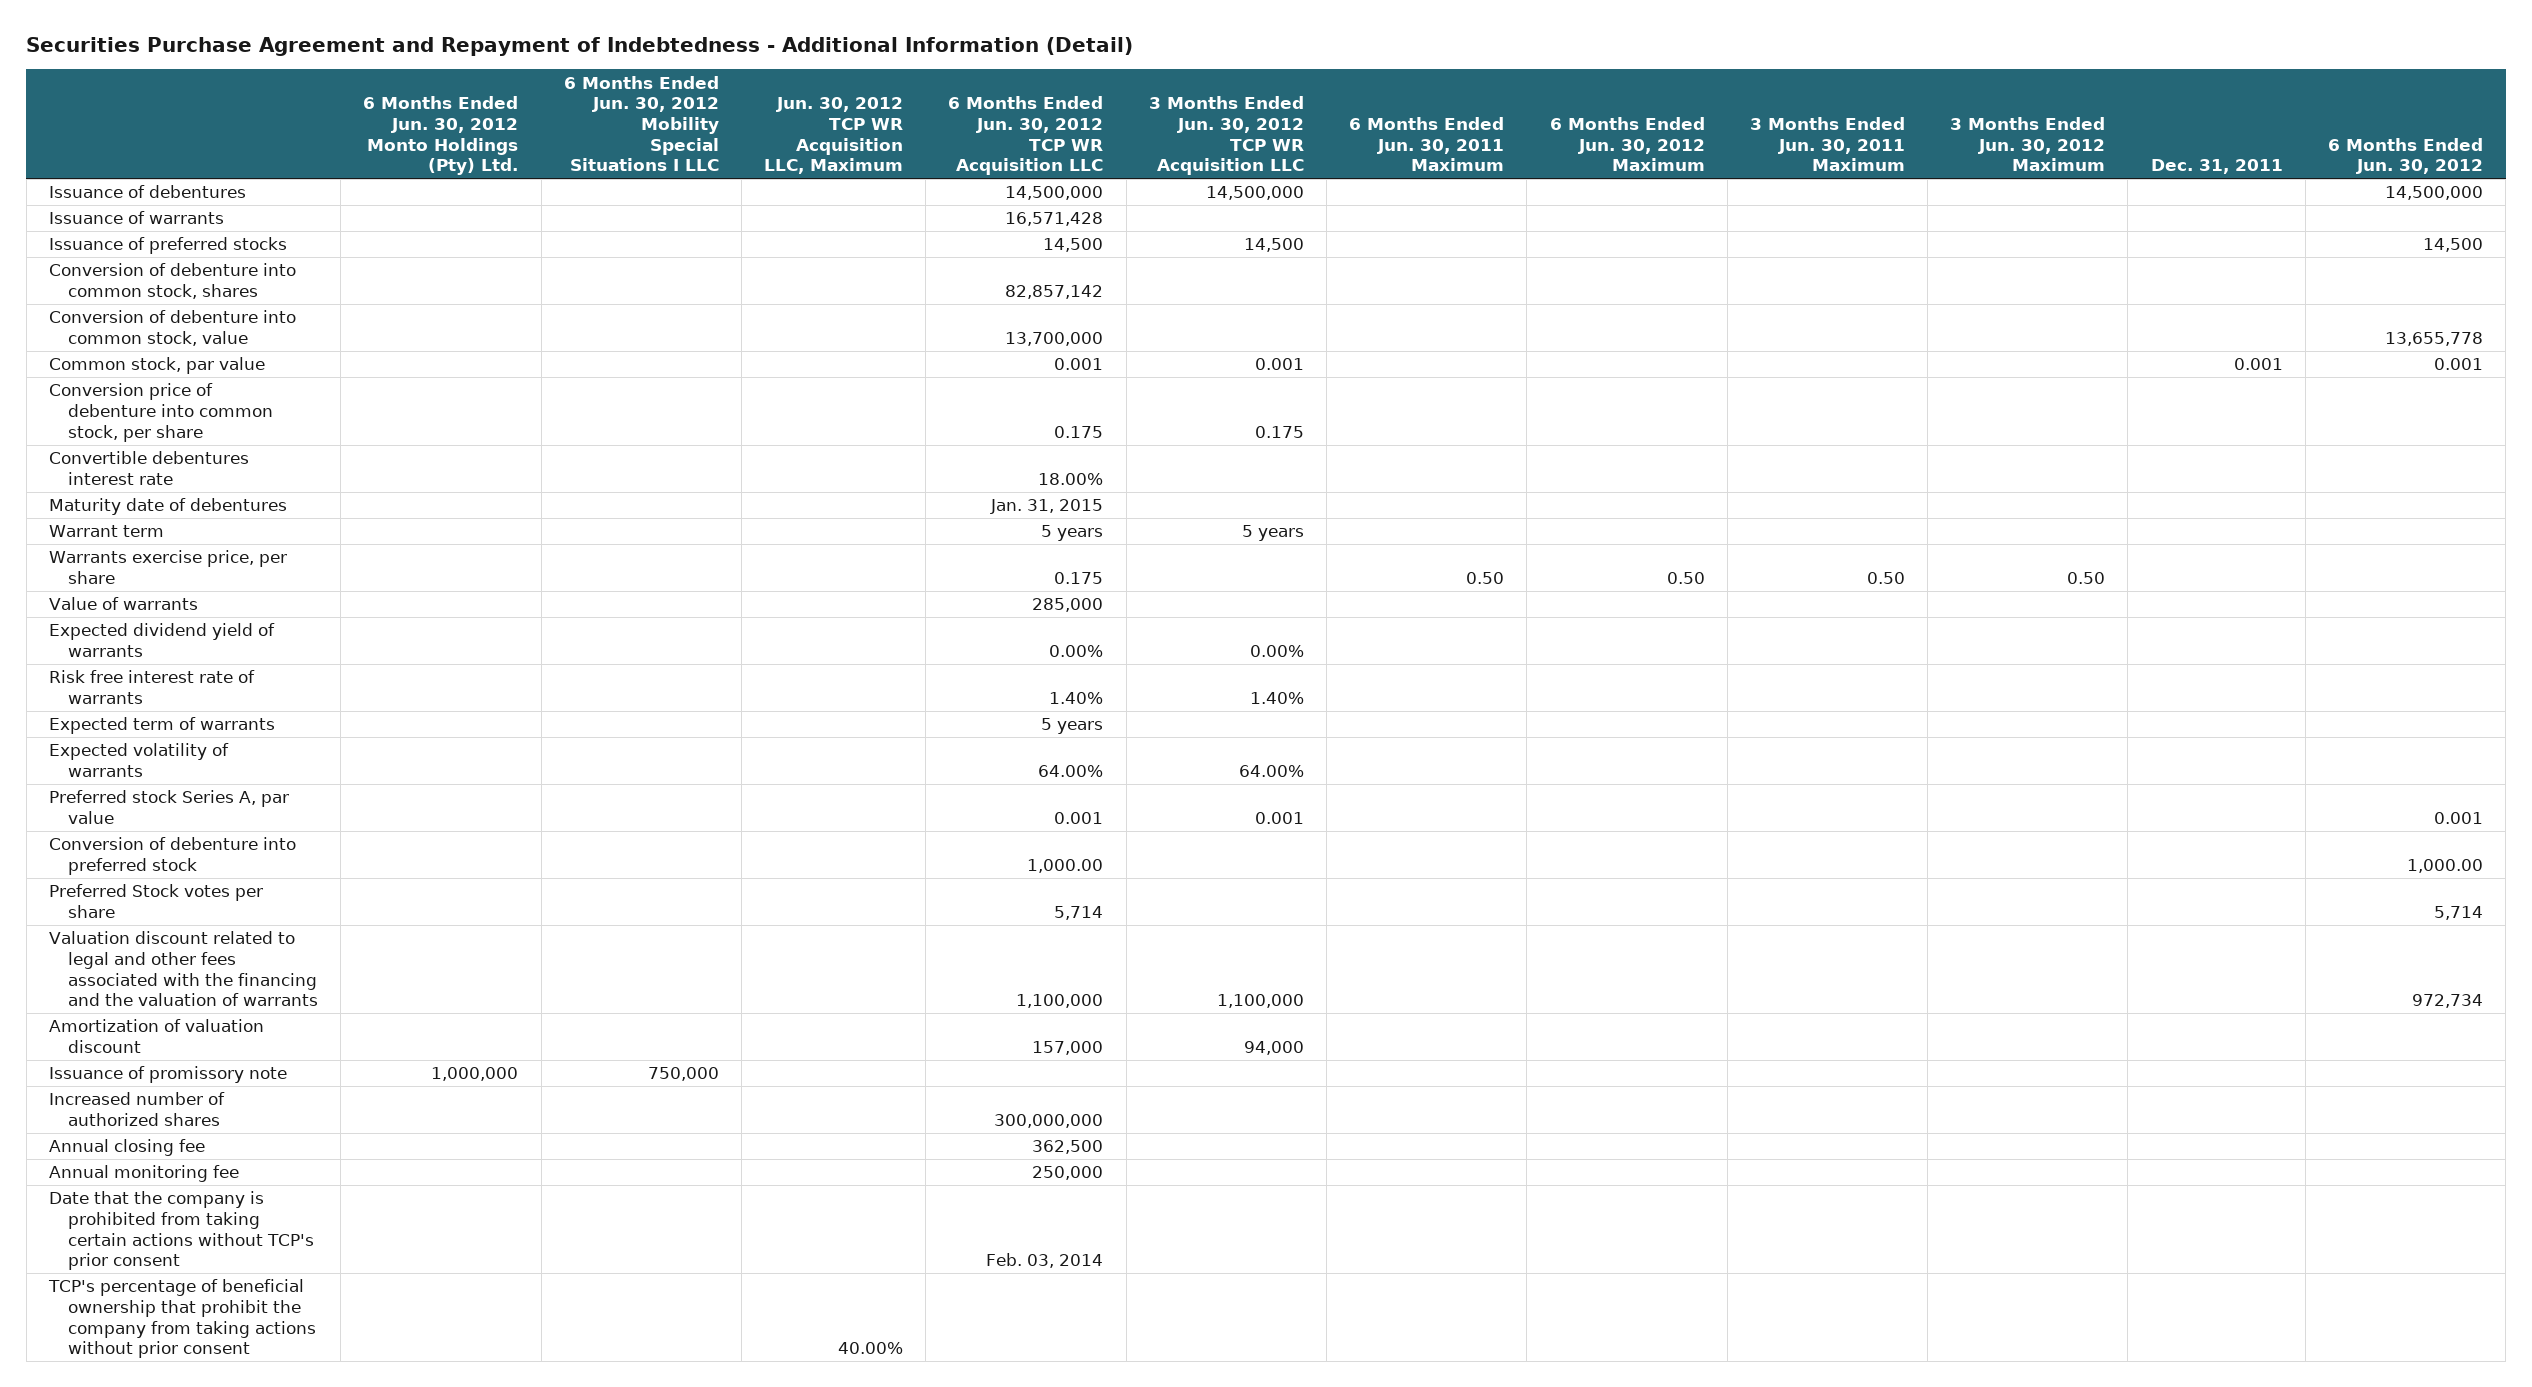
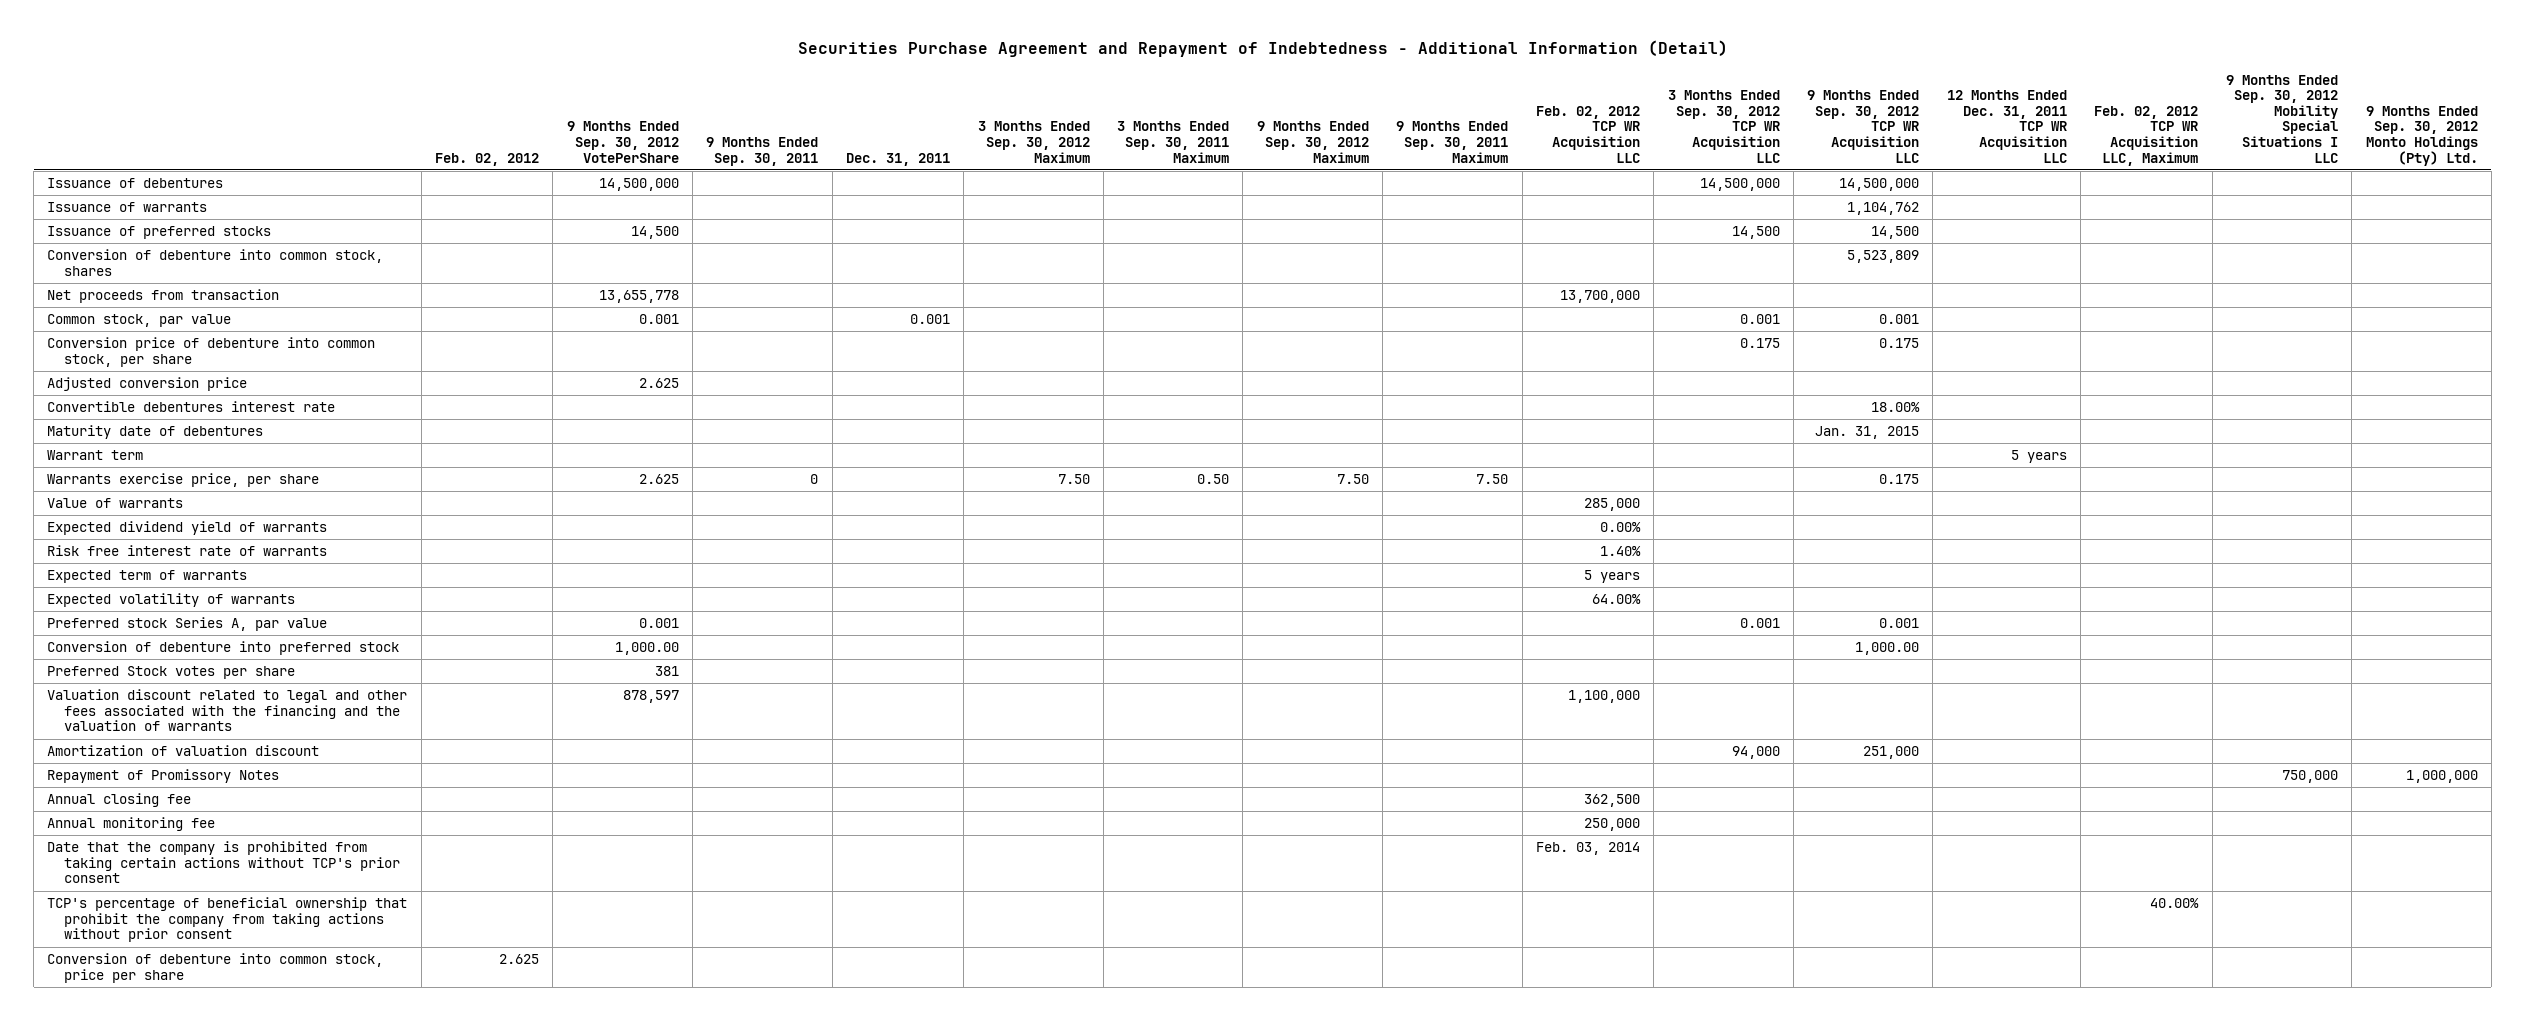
- | 6 Months Ended Jun. 30, 2012 Monto Holdings (Pty) Ltd. | 6 Months Ended Jun. 30, 2012 Mobility Special Situations I LLC | Jun. 30, 2012 TCP WR Acquisition LLC, Maximum | 6 Months Ended Jun. 30, 2012 TCP WR Acquisition LLC | 3 Months Ended Jun. 30, 2012 TCP WR Acquisition LLC | 6 Months Ended Jun. 30, 2011 Maximum | 6 Months Ended Jun. 30, 2012 Maximum | 3 Months Ended Jun. 30, 2011 Maximum | 3 Months Ended Jun. 30, 2012 Maximum | Dec. 31, 2011 | 6 Months Ended Jun. 30, 2012
+ | Feb. 02, 2012 | 9 Months Ended Sep. 30, 2012 VotePerShare | 9 Months Ended Sep. 30, 2011 | Dec. 31, 2011 | 3 Months Ended Sep. 30, 2012 Maximum | 3 Months Ended Sep. 30, 2011 Maximum | 9 Months Ended Sep. 30, 2012 Maximum | 9 Months Ended Sep. 30, 2011 Maximum | Feb. 02, 2012 TCP WR Acquisition LLC | 3 Months Ended Sep. 30, 2012 TCP WR Acquisition LLC | 9 Months Ended Sep. 30, 2012 TCP WR Acquisition LLC | 12 Months Ended Dec. 31, 2011 TCP WR Acquisition LLC | Feb. 02, 2012 TCP WR Acquisition LLC, Maximum | 9 Months Ended Sep. 30, 2012 Mobility Special Situations I LLC | 9 Months Ended Sep. 30, 2012 Monto Holdings (Pty) Ltd.
- Conversion of debenture into common stock, value | | | | 13,700,000 | | | | | | | 13,655,778
+ Net proceeds from transaction | | 13,655,778 | | | | | | | 13,700,000 | | | | | |
+ Adjusted conversion price | | 2.625 | | | | | | | | | | | | |
- Issuance of promissory note | 1,000,000 | 750,000 | | | | | | | | |
- Increased number of authorized shares | | | | 300,000,000 | | | | | | |
+ Repayment of Promissory Notes | | | | | | | | | | | | | | 750,000 | 1,000,000
+ Conversion of debenture into common stock, price per share | 2.625 | | | | | | | | | | | | | |

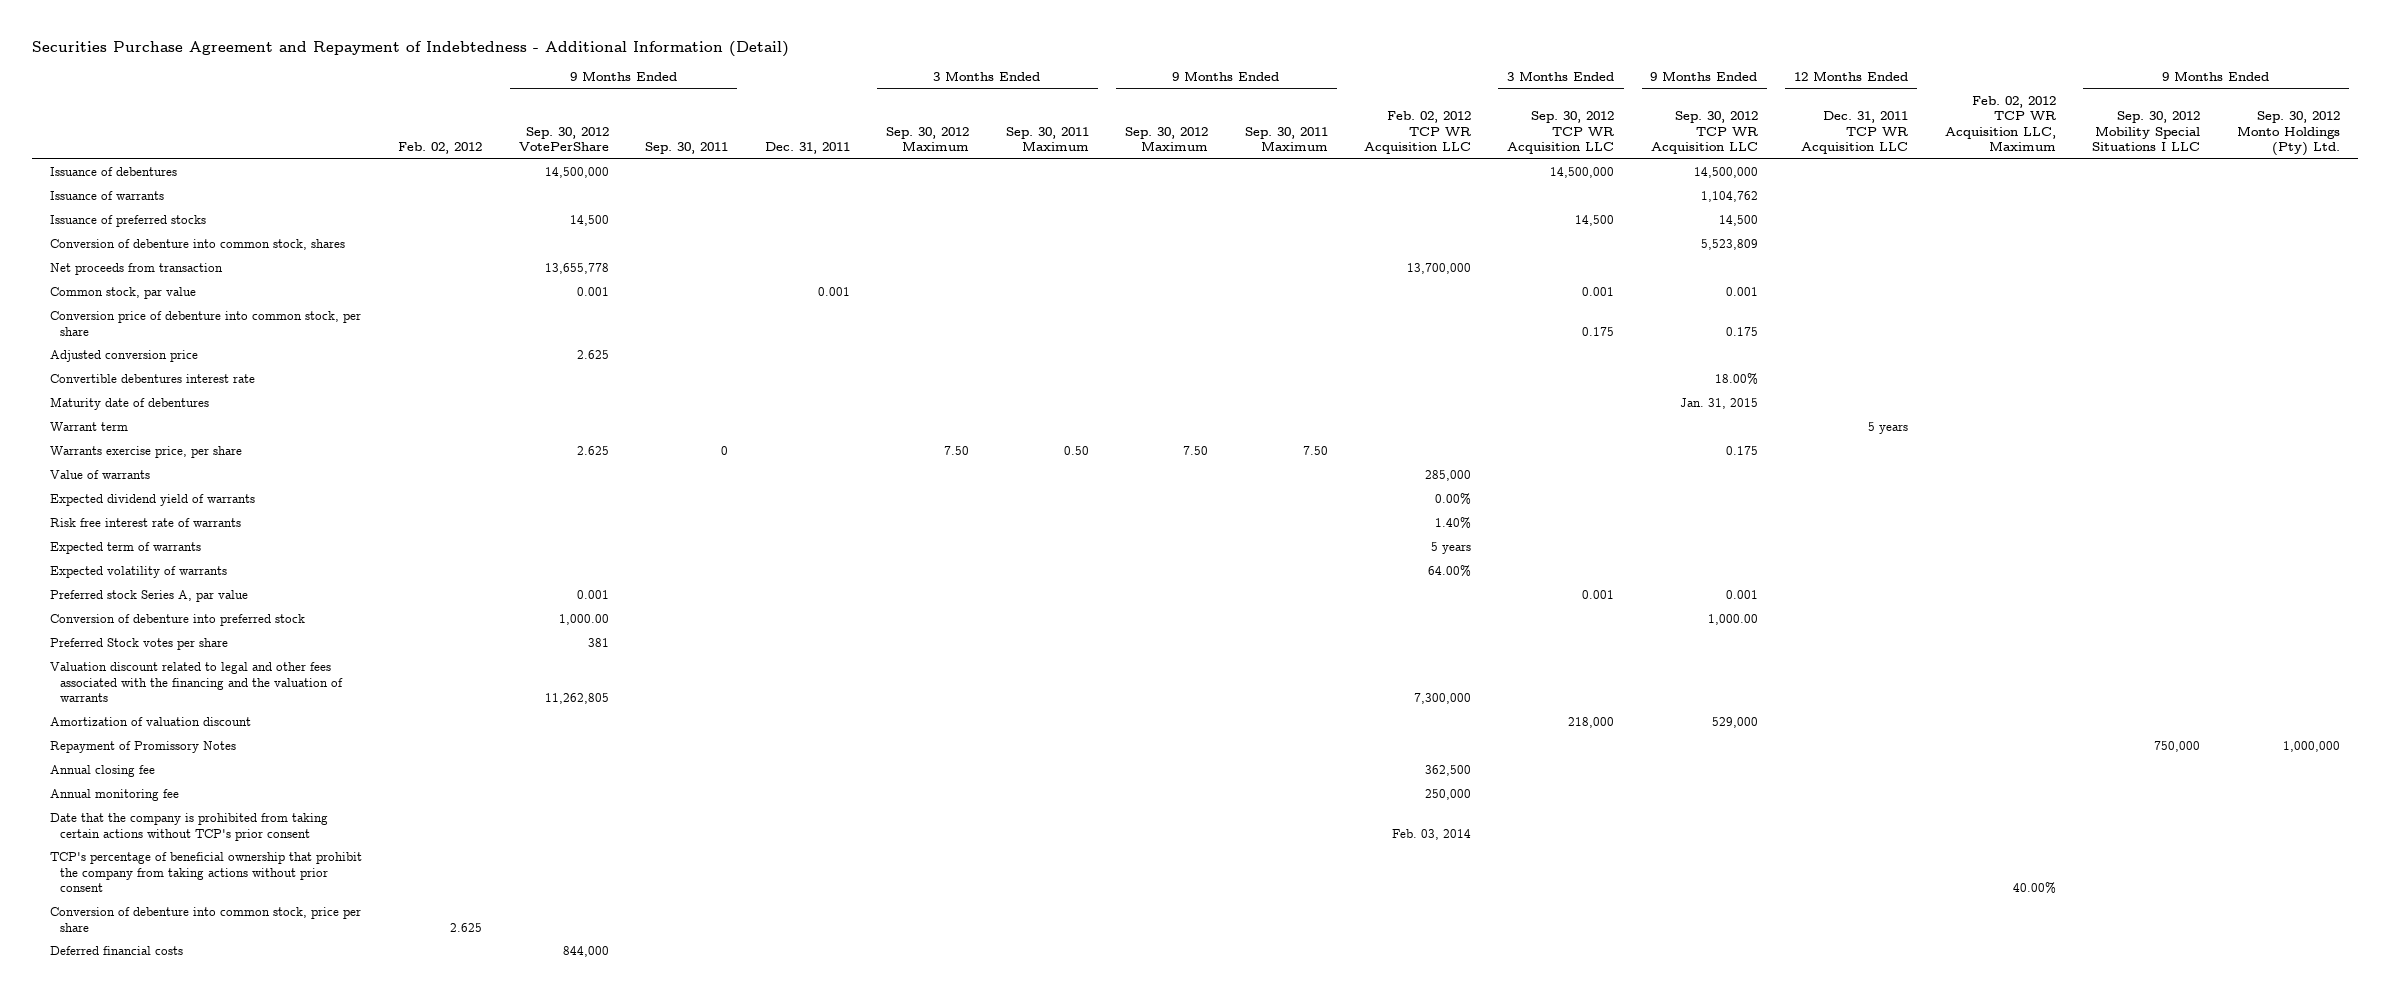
- Valuation discount related to legal and other fees associated with the financing and the valuation of warrants | | 878,597 | | | | | | | 1,100,000 | | | | | |
- Amortization of valuation discount | | | | | | | | | | 94,000 | 251,000 | | | |
+ Valuation discount related to legal and other fees associated with the financing and the valuation of warrants | | 11,262,805 | | | | | | | 7,300,000 | | | | | |
+ Amortization of valuation discount | | | | | | | | | | 218,000 | 529,000 | | | |
+ Deferred financial costs | | 844,000 | | | | | | | | | | | | |

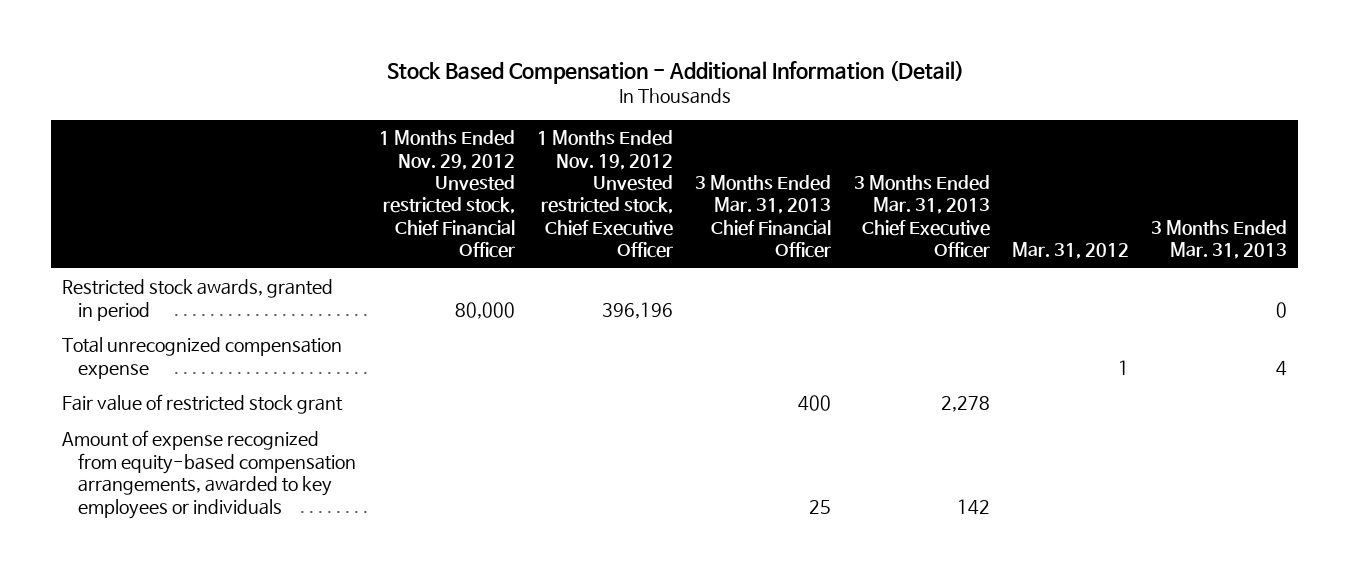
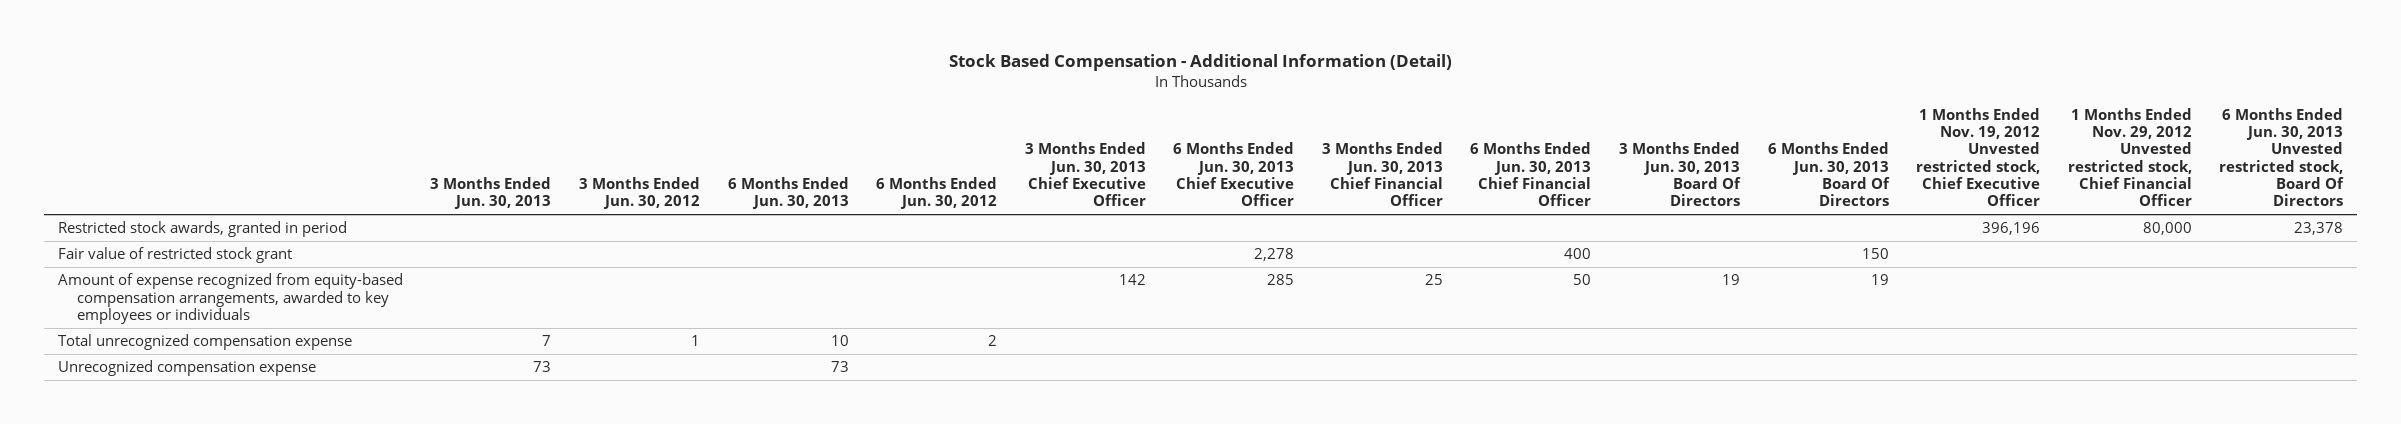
- | 1 Months Ended Nov. 29, 2012 Unvested restricted stock, Chief Financial Officer | 1 Months Ended Nov. 19, 2012 Unvested restricted stock, Chief Executive Officer | 3 Months Ended Mar. 31, 2013 Chief Financial Officer | 3 Months Ended Mar. 31, 2013 Chief Executive Officer | Mar. 31, 2012 | 3 Months Ended Mar. 31, 2013
+ | 3 Months Ended Jun. 30, 2013 | 3 Months Ended Jun. 30, 2012 | 6 Months Ended Jun. 30, 2013 | 6 Months Ended Jun. 30, 2012 | 3 Months Ended Jun. 30, 2013 Chief Executive Officer | 6 Months Ended Jun. 30, 2013 Chief Executive Officer | 3 Months Ended Jun. 30, 2013 Chief Financial Officer | 6 Months Ended Jun. 30, 2013 Chief Financial Officer | 3 Months Ended Jun. 30, 2013 Board Of Directors | 6 Months Ended Jun. 30, 2013 Board Of Directors | 1 Months Ended Nov. 19, 2012 Unvested restricted stock, Chief Executive Officer | 1 Months Ended Nov. 29, 2012 Unvested restricted stock, Chief Financial Officer | 6 Months Ended Jun. 30, 2013 Unvested restricted stock, Board Of Directors
moved down: Total unrecognized compensation expense | 7 | 1 | 10 | 2 | | | | | | | | |
+ Unrecognized compensation expense | 73 | | 73 | | | | | | | | | |

